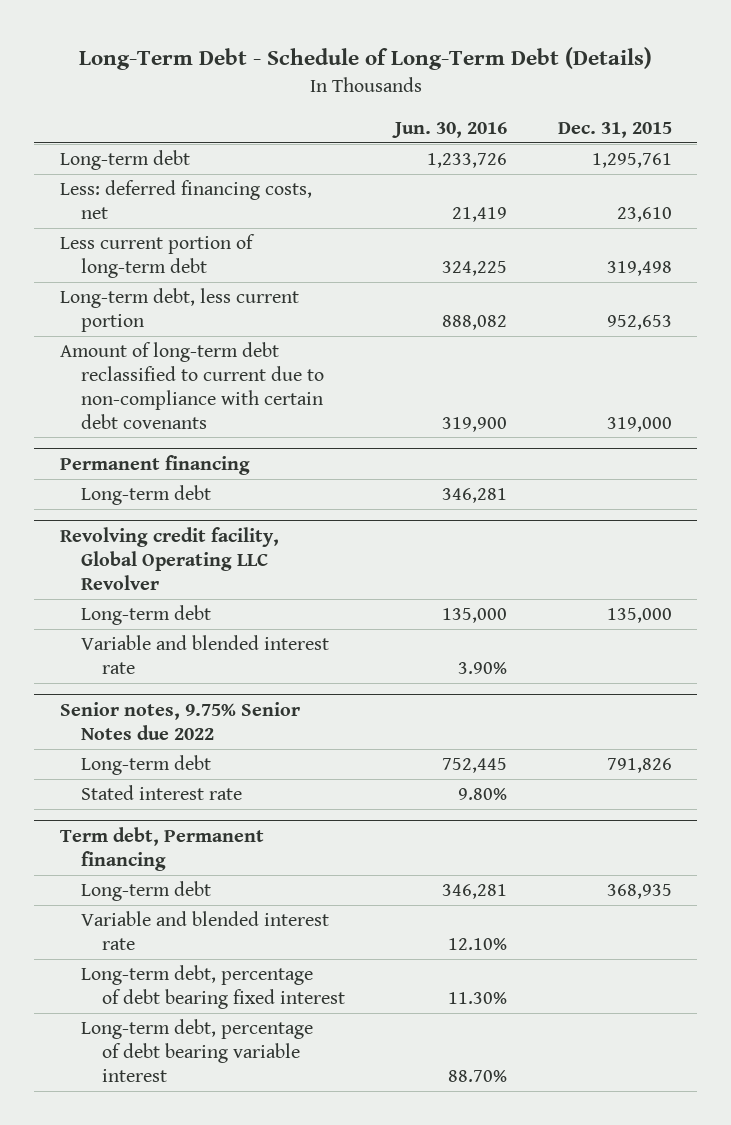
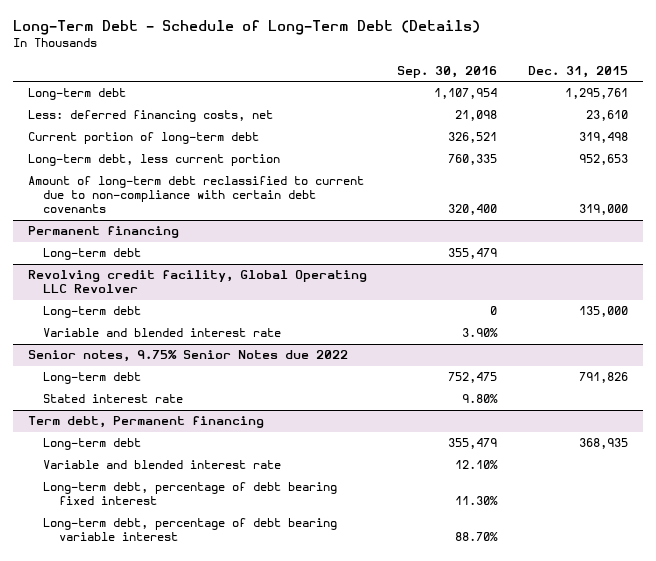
- | Jun. 30, 2016 | Dec. 31, 2015
+ | Sep. 30, 2016 | Dec. 31, 2015
- Less current portion of long-term debt | 324,225 | 319,498
+ Current portion of long-term debt | 326,521 | 319,498

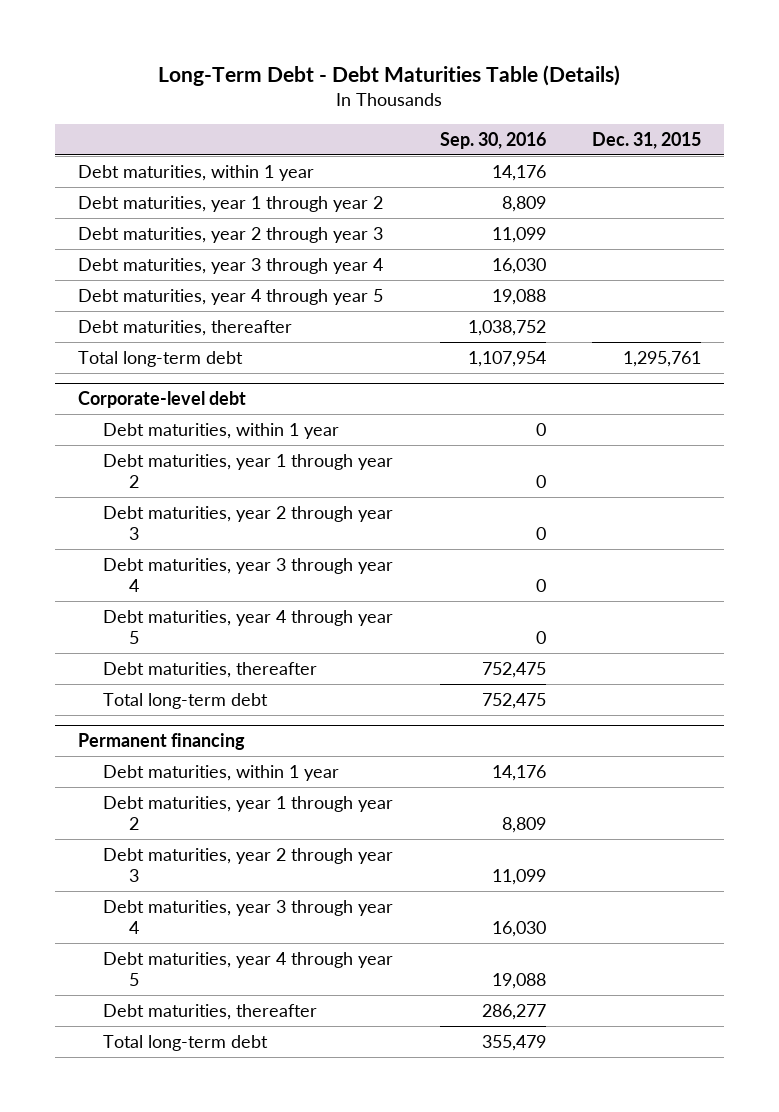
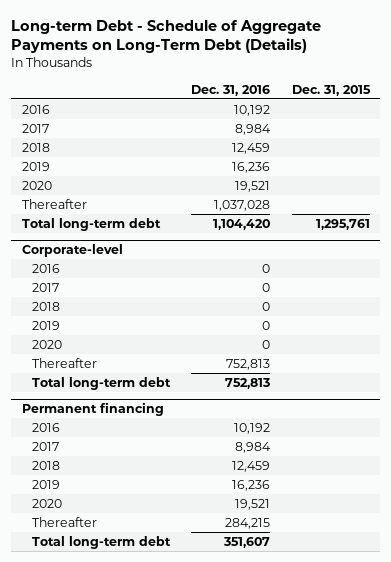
- Long-Term Debt - Debt Maturities Table (Details)
+ Long-term Debt - Schedule of Aggregate Payments on Long-Term Debt (Details)
- | Sep. 30, 2016 | Dec. 31, 2015
+ | Dec. 31, 2016 | Dec. 31, 2015
- Debt maturities, within 1 year | 14,176 |
- Debt maturities, year 1 through year 2 | 8,809 |
- Debt maturities, year 2 through year 3 | 11,099 |
- Debt maturities, year 3 through year 4 | 16,030 |
- Debt maturities, year 4 through year 5 | 19,088 |
- Debt maturities, thereafter | 1,038,752 |
+ 2016 | 10,192 |
+ 2017 | 8,984 |
+ 2018 | 12,459 |
+ 2019 | 16,236 |
+ 2020 | 19,521 |
+ Thereafter | 1,037,028 |
- Corporate-level debt
- Debt maturities, within 1 year | 0 |
- Debt maturities, year 1 through year 2 | 0 |
- Debt maturities, year 2 through year 3 | 0 |
- Debt maturities, year 3 through year 4 | 0 |
- Debt maturities, year 4 through year 5 | 0 |
- Debt maturities, thereafter | 752,475 |
+ Corporate-level
+ 2016 | 0 |
+ 2017 | 0 |
+ 2018 | 0 |
+ 2019 | 0 |
+ 2020 | 0 |
+ Thereafter | 752,813 |
@ Permanent financing
- Debt maturities, within 1 year | 14,176 |
- Debt maturities, year 1 through year 2 | 8,809 |
- Debt maturities, year 2 through year 3 | 11,099 |
- Debt maturities, year 3 through year 4 | 16,030 |
- Debt maturities, year 4 through year 5 | 19,088 |
- Debt maturities, thereafter | 286,277 |
+ 2016 | 10,192 |
+ 2017 | 8,984 |
+ 2018 | 12,459 |
+ 2019 | 16,236 |
+ 2020 | 19,521 |
+ Thereafter | 284,215 |

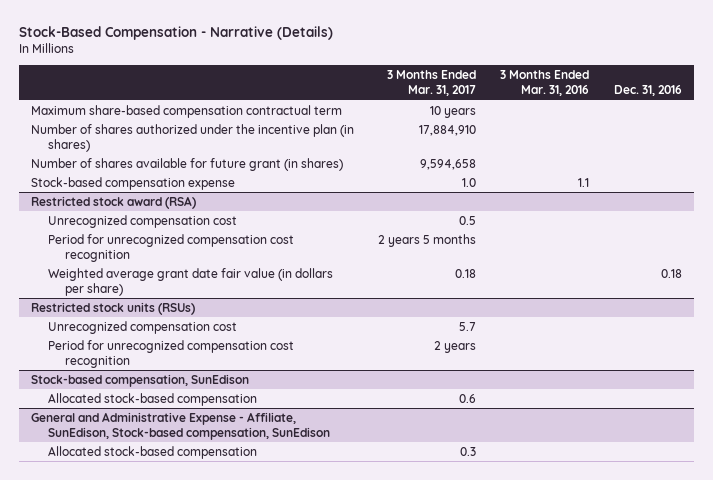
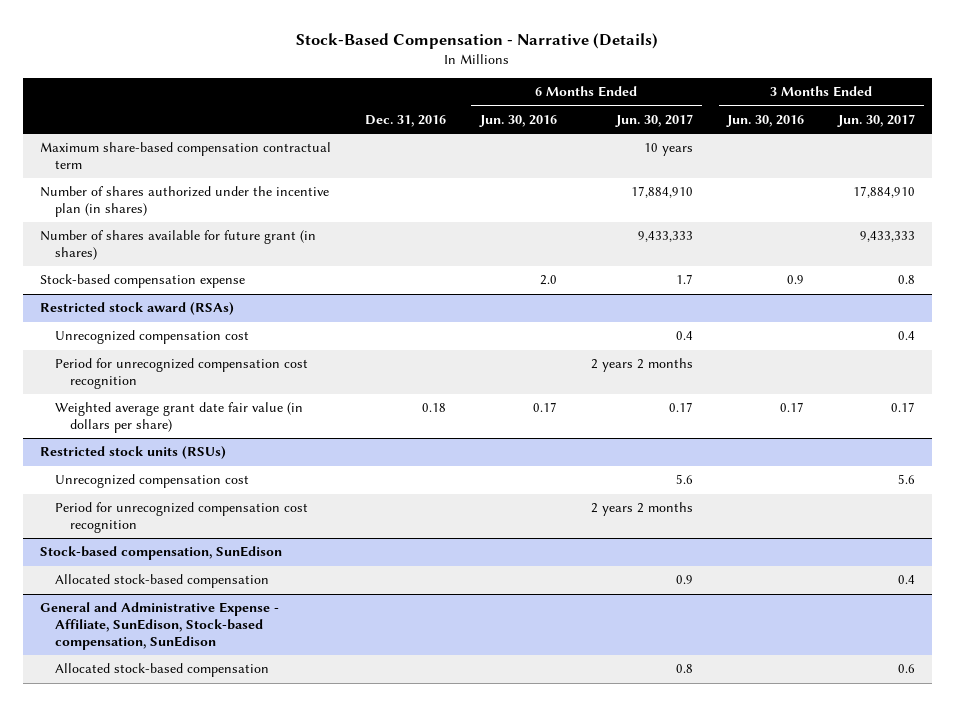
- | 3 Months Ended Mar. 31, 2017 | 3 Months Ended Mar. 31, 2016 | Dec. 31, 2016
+ | Dec. 31, 2016 | 6 Months Ended Jun. 30, 2016 | 6 Months Ended Jun. 30, 2017 | 3 Months Ended Jun. 30, 2016 | 3 Months Ended Jun. 30, 2017
- Restricted stock award (RSA)
+ Restricted stock award (RSAs)

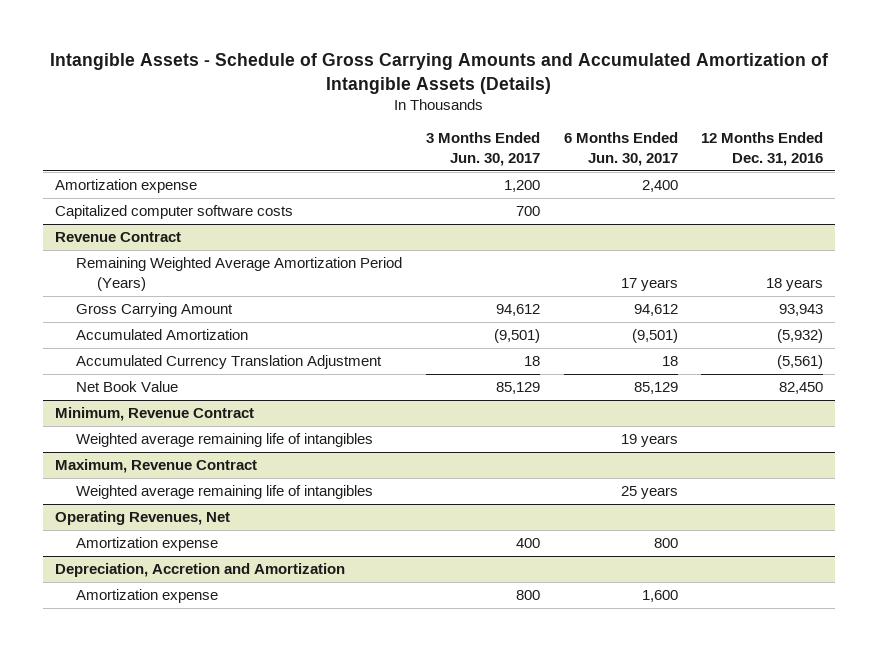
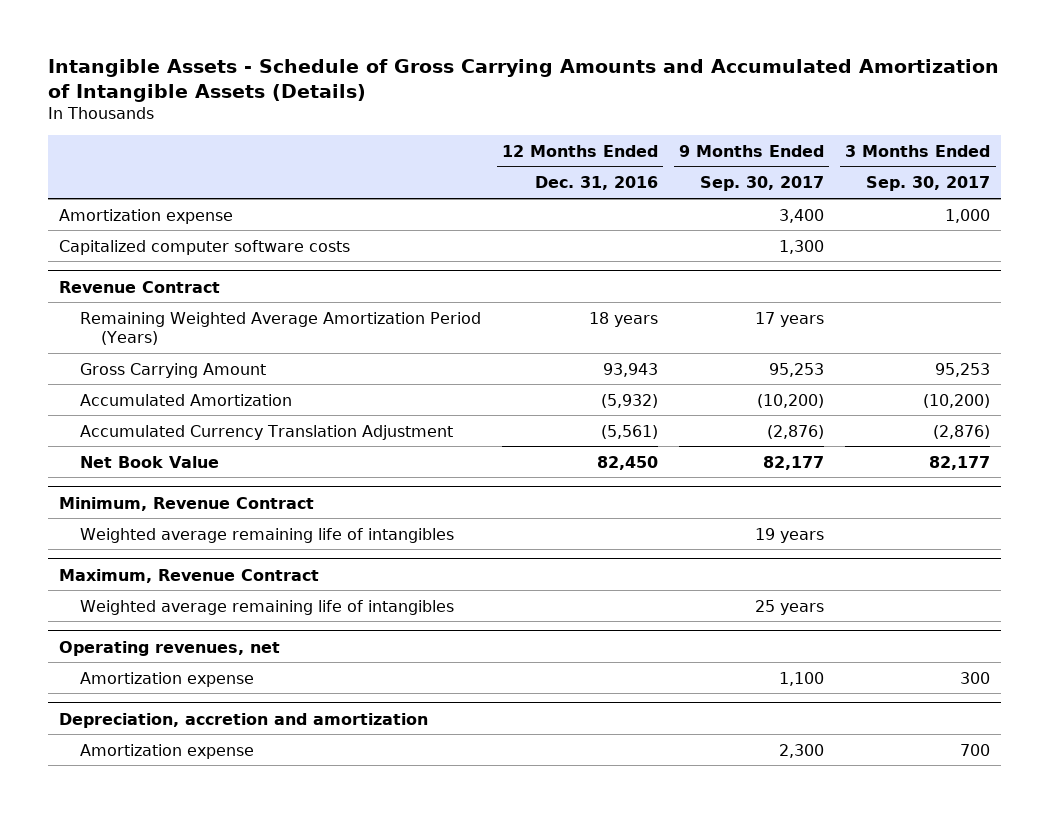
- | 3 Months Ended Jun. 30, 2017 | 6 Months Ended Jun. 30, 2017 | 12 Months Ended Dec. 31, 2016
+ | 12 Months Ended Dec. 31, 2016 | 9 Months Ended Sep. 30, 2017 | 3 Months Ended Sep. 30, 2017
- Operating Revenues, Net
+ Operating revenues, net
- Depreciation, Accretion and Amortization
+ Depreciation, accretion and amortization

